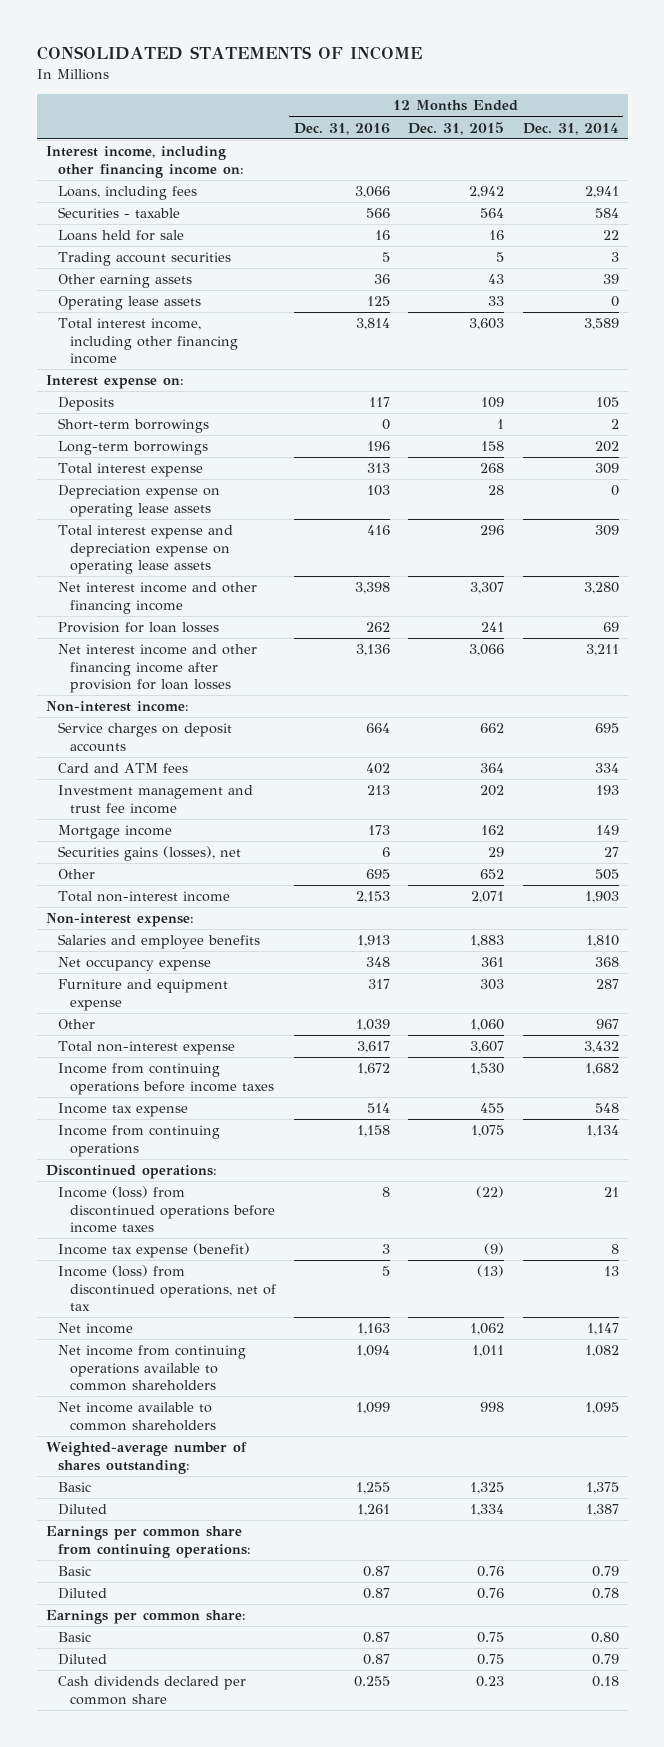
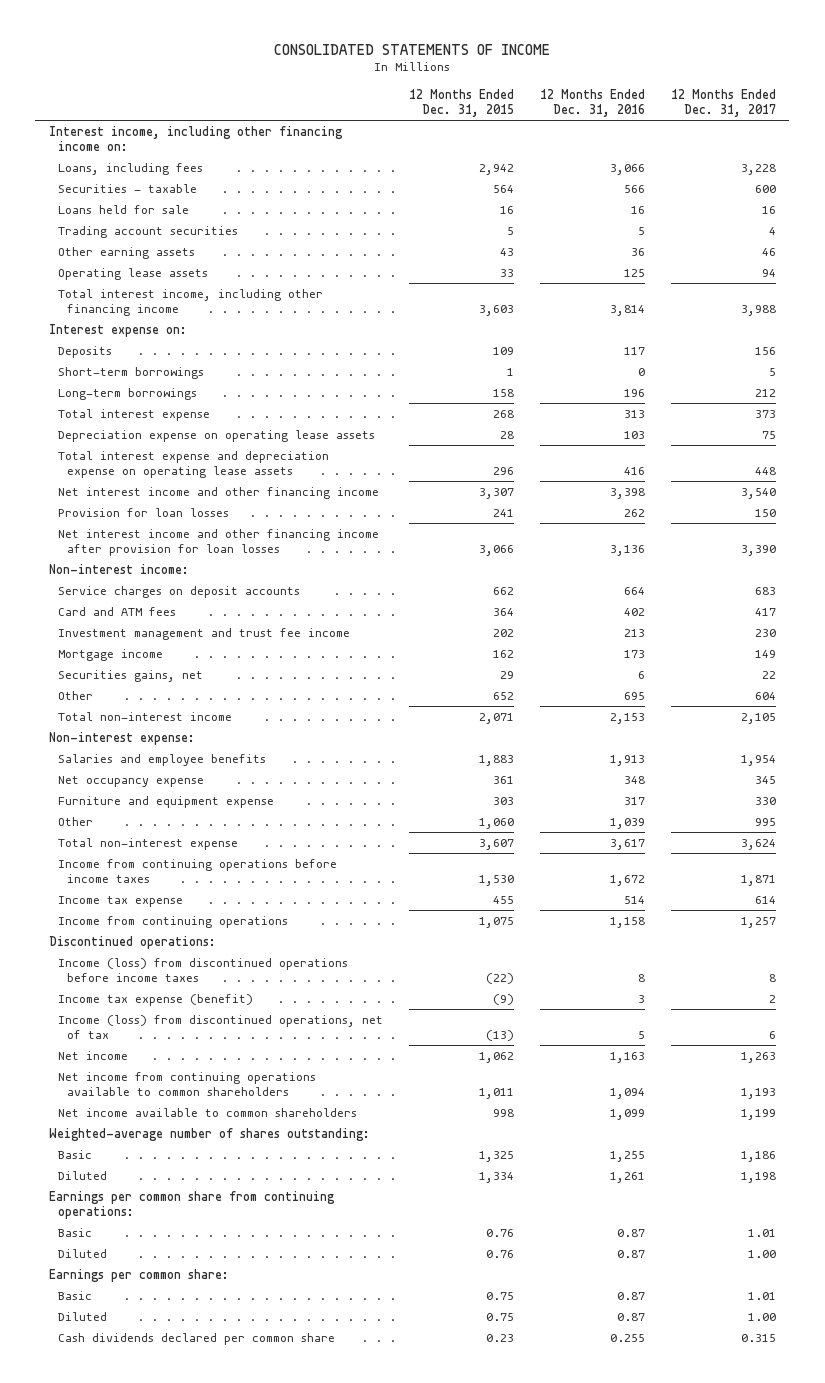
- | 12 Months Ended Dec. 31, 2016 | 12 Months Ended Dec. 31, 2015 | 12 Months Ended Dec. 31, 2014
+ | 12 Months Ended Dec. 31, 2015 | 12 Months Ended Dec. 31, 2016 | 12 Months Ended Dec. 31, 2017
- Securities gains (losses), net | 6 | 29 | 27
+ Securities gains, net | 29 | 6 | 22

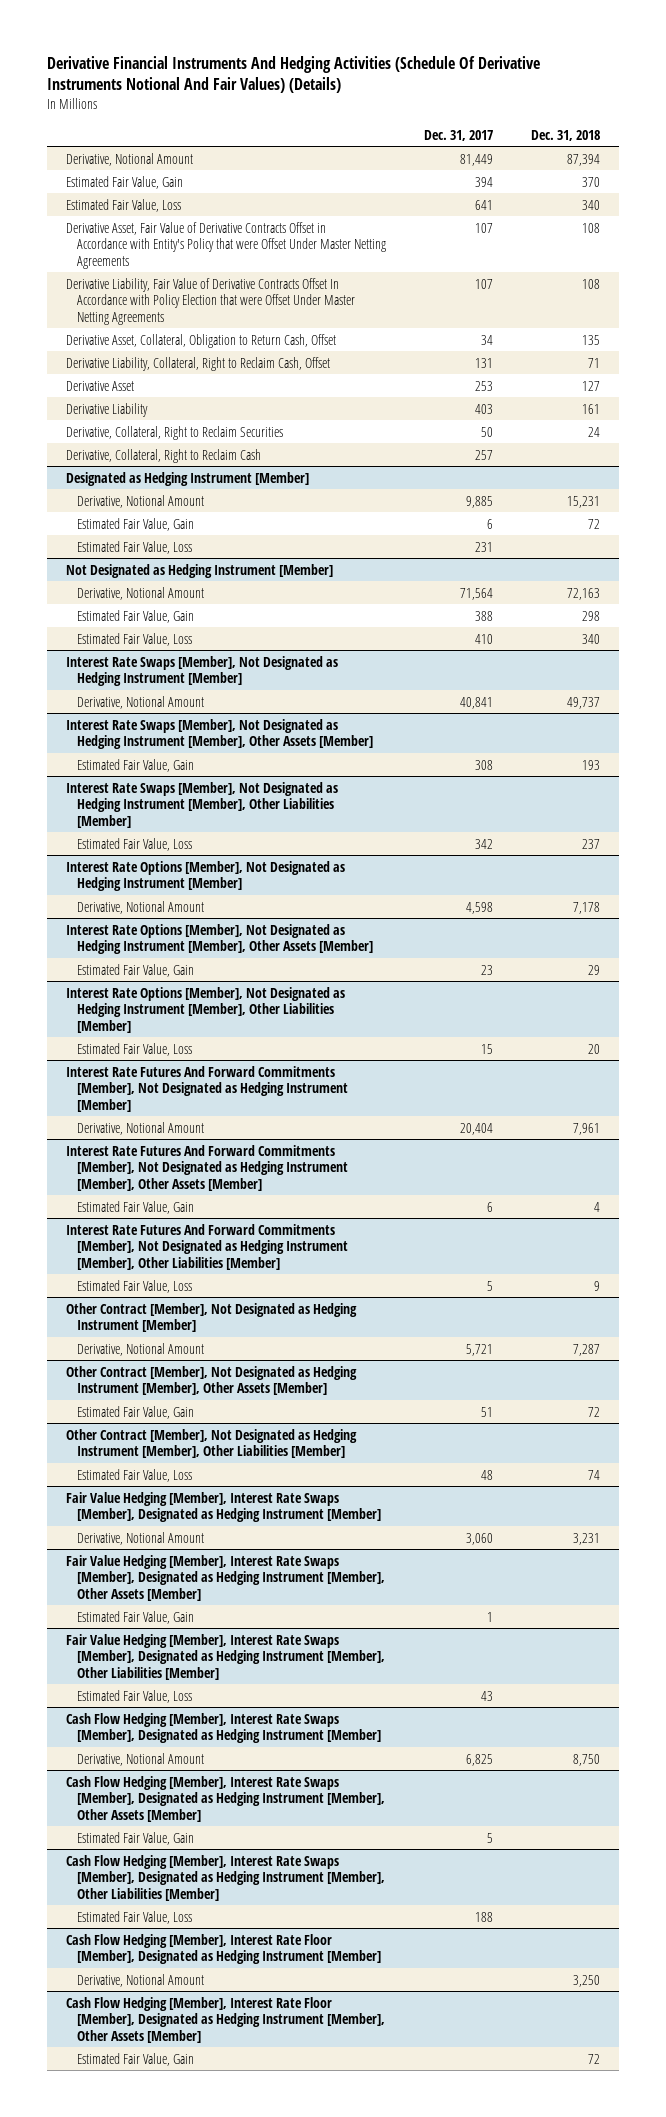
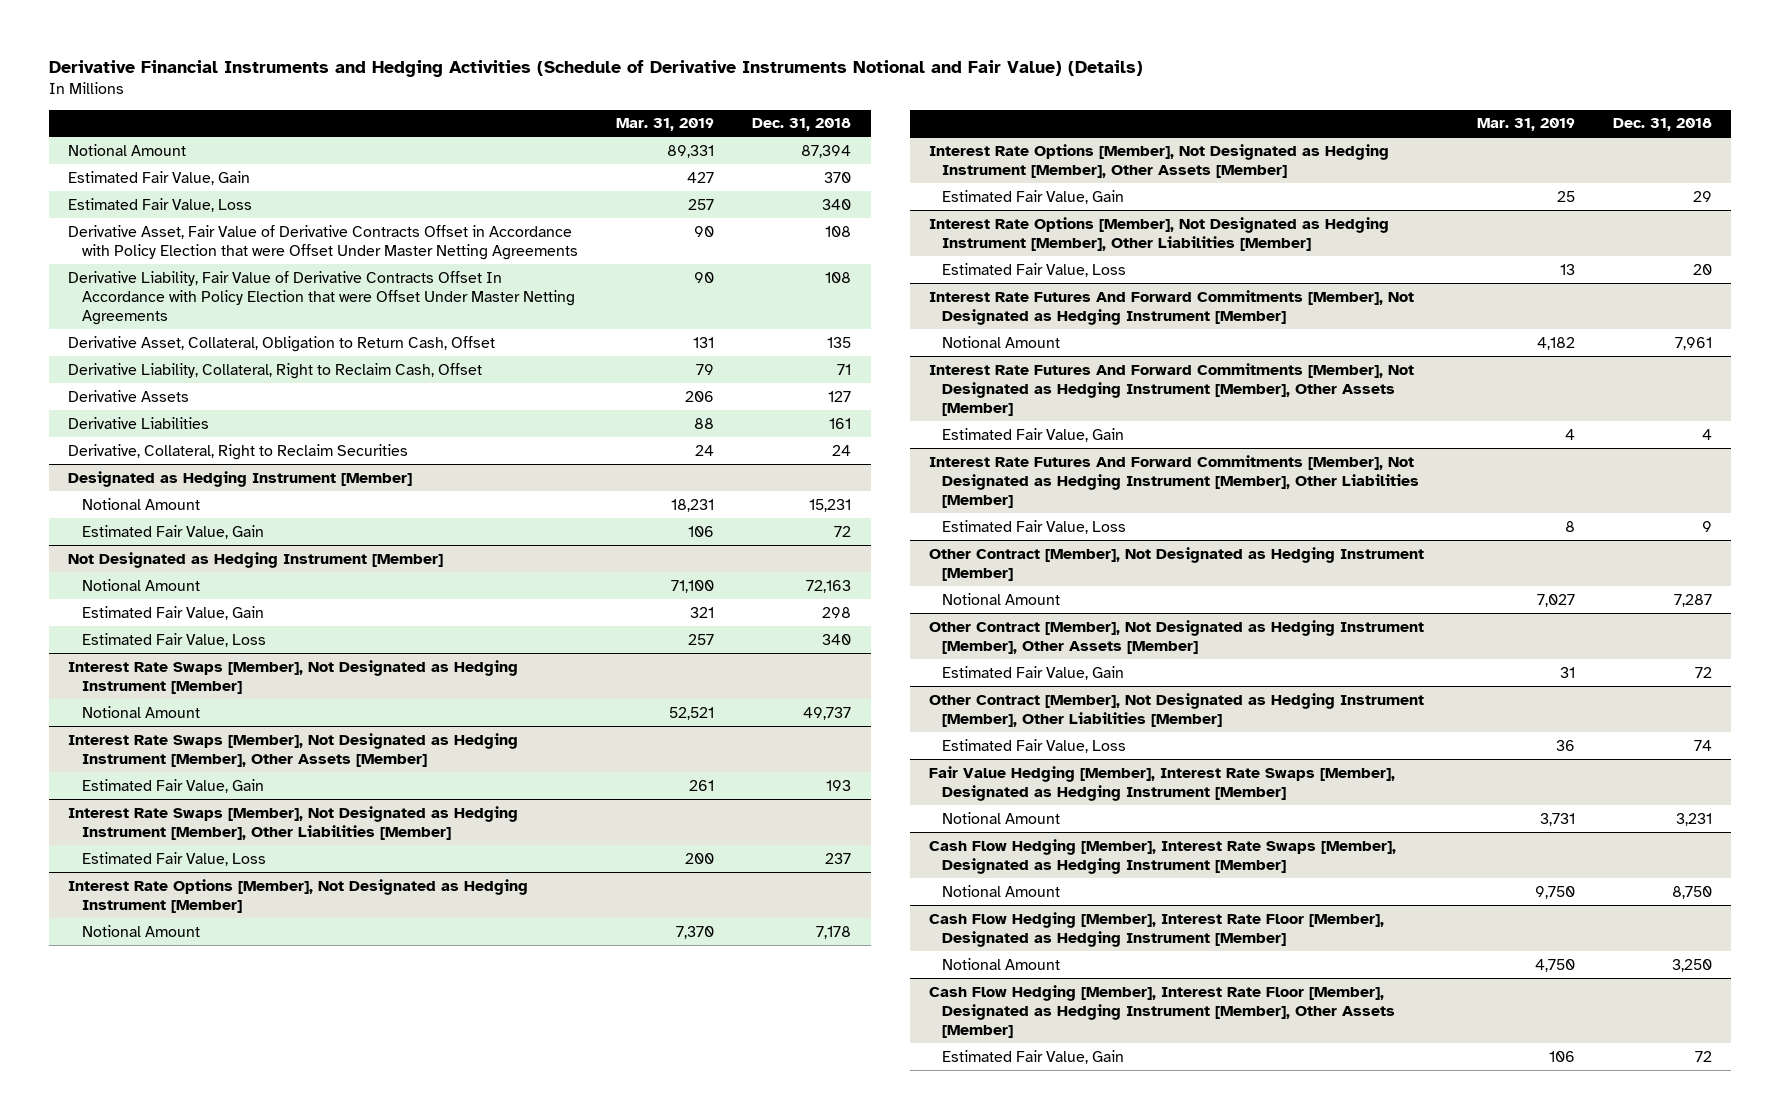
- Derivative Financial Instruments And Hedging Activities (Schedule Of Derivative Instruments Notional And Fair Values) (Details)
+ Derivative Financial Instruments and Hedging Activities (Schedule of Derivative Instruments Notional and Fair Value) (Details)
- | Dec. 31, 2017 | Dec. 31, 2018
+ | Mar. 31, 2019 | Dec. 31, 2018
- Derivative, Notional Amount | 81,449 | 87,394
+ Notional Amount | 89,331 | 87,394
- Derivative Asset, Fair Value of Derivative Contracts Offset in Accordance with Entity's Policy that were Offset Under Master Netting Agreements | 107 | 108
+ Derivative Asset, Fair Value of Derivative Contracts Offset in Accordance with Policy Election that were Offset Under Master Netting Agreements | 90 | 108
- Derivative Asset | 253 | 127
- Derivative Liability | 403 | 161
+ Derivative Assets | 206 | 127
+ Derivative Liabilities | 88 | 161
- Derivative, Collateral, Right to Reclaim Cash | 257 |
@ Designated as Hedging Instrument [Member]
- Derivative, Notional Amount | 9,885 | 15,231
+ Notional Amount | 18,231 | 15,231
- Estimated Fair Value, Loss | 231 |
@ Not Designated as Hedging Instrument [Member]
- Derivative, Notional Amount | 71,564 | 72,163
+ Notional Amount | 71,100 | 72,163
@ Interest Rate Swaps [Member], Not Designated as Hedging Instrument [Member]
- Derivative, Notional Amount | 40,841 | 49,737
+ Notional Amount | 52,521 | 49,737
@ Interest Rate Options [Member], Not Designated as Hedging Instrument [Member]
- Derivative, Notional Amount | 4,598 | 7,178
+ Notional Amount | 7,370 | 7,178
@ Interest Rate Futures And Forward Commitments [Member], Not Designated as Hedging Instrument [Member]
- Derivative, Notional Amount | 20,404 | 7,961
+ Notional Amount | 4,182 | 7,961
@ Other Contract [Member], Not Designated as Hedging Instrument [Member]
- Derivative, Notional Amount | 5,721 | 7,287
+ Notional Amount | 7,027 | 7,287
@ Fair Value Hedging [Member], Interest Rate Swaps [Member], Designated as Hedging Instrument [Member]
- Derivative, Notional Amount | 3,060 | 3,231
- Fair Value Hedging [Member], Interest Rate Swaps [Member], Designated as Hedging Instrument [Member], Other Assets [Member]
- Estimated Fair Value, Gain | 1 |
- Fair Value Hedging [Member], Interest Rate Swaps [Member], Designated as Hedging Instrument [Member], Other Liabilities [Member]
- Estimated Fair Value, Loss | 43 |
@ Fair Value Hedging [Member], Interest Rate Swaps [Member], Designated as Hedging Instrument [Member]
+ Notional Amount | 3,731 | 3,231
@ Cash Flow Hedging [Member], Interest Rate Swaps [Member], Designated as Hedging Instrument [Member]
- Derivative, Notional Amount | 6,825 | 8,750
- Cash Flow Hedging [Member], Interest Rate Swaps [Member], Designated as Hedging Instrument [Member], Other Assets [Member]
- Estimated Fair Value, Gain | 5 |
- Cash Flow Hedging [Member], Interest Rate Swaps [Member], Designated as Hedging Instrument [Member], Other Liabilities [Member]
- Estimated Fair Value, Loss | 188 |
@ Cash Flow Hedging [Member], Interest Rate Swaps [Member], Designated as Hedging Instrument [Member]
+ Notional Amount | 9,750 | 8,750
@ Cash Flow Hedging [Member], Interest Rate Floor [Member], Designated as Hedging Instrument [Member]
- Derivative, Notional Amount | | 3,250
+ Notional Amount | 4,750 | 3,250

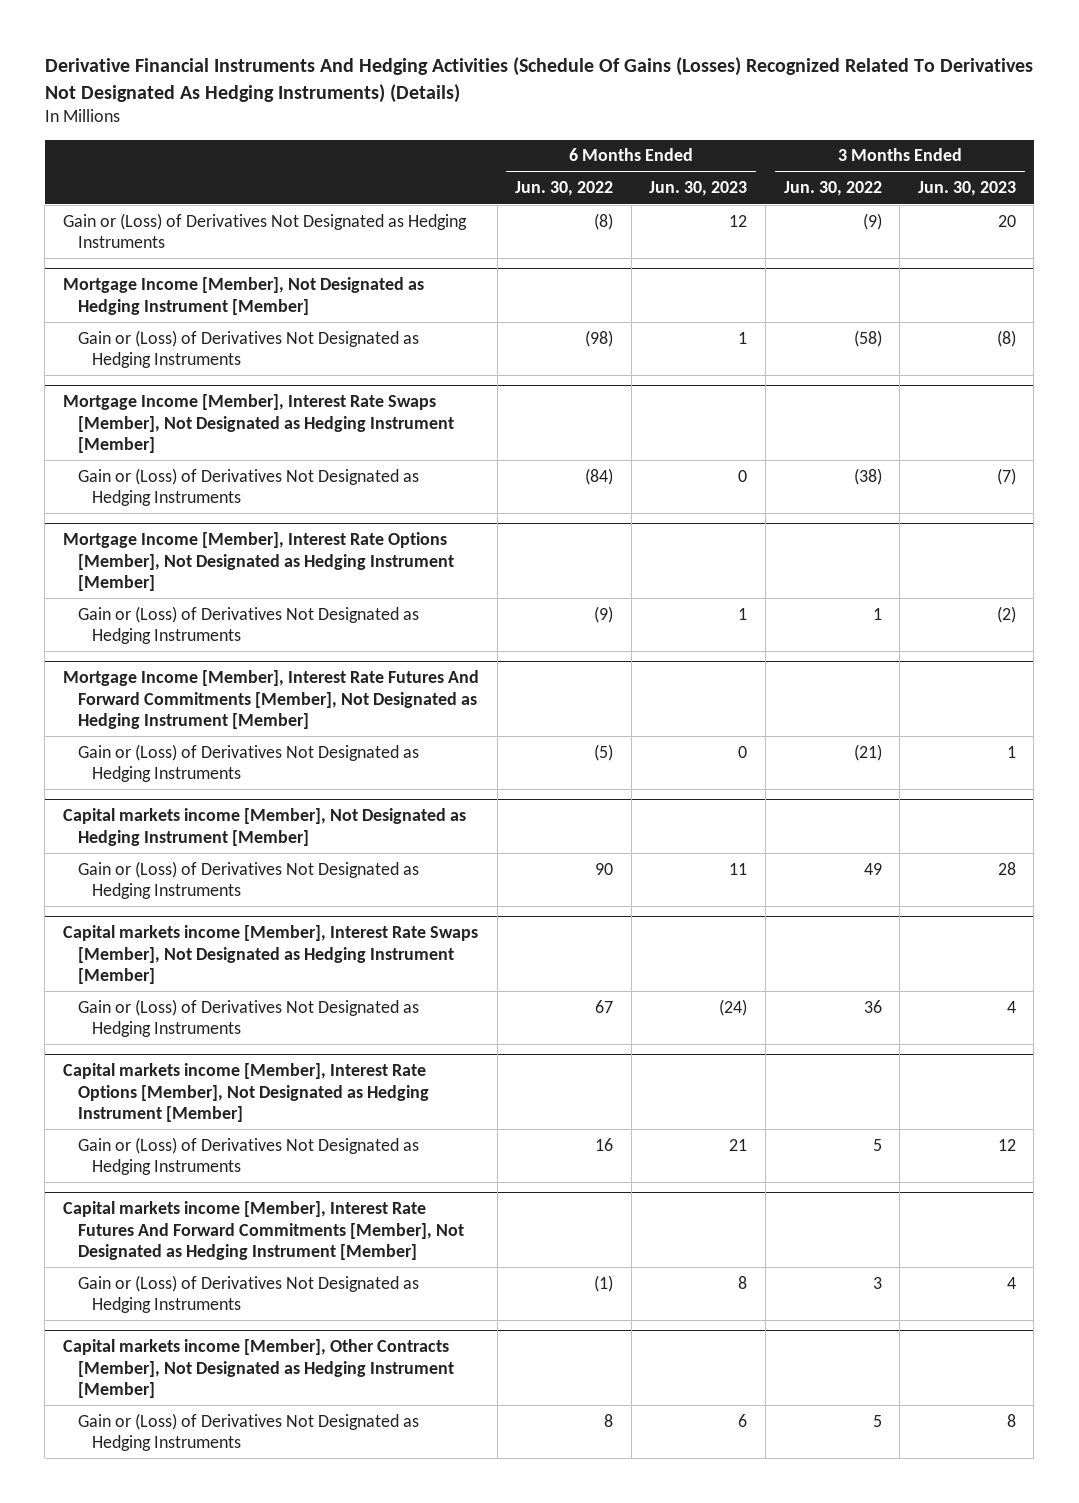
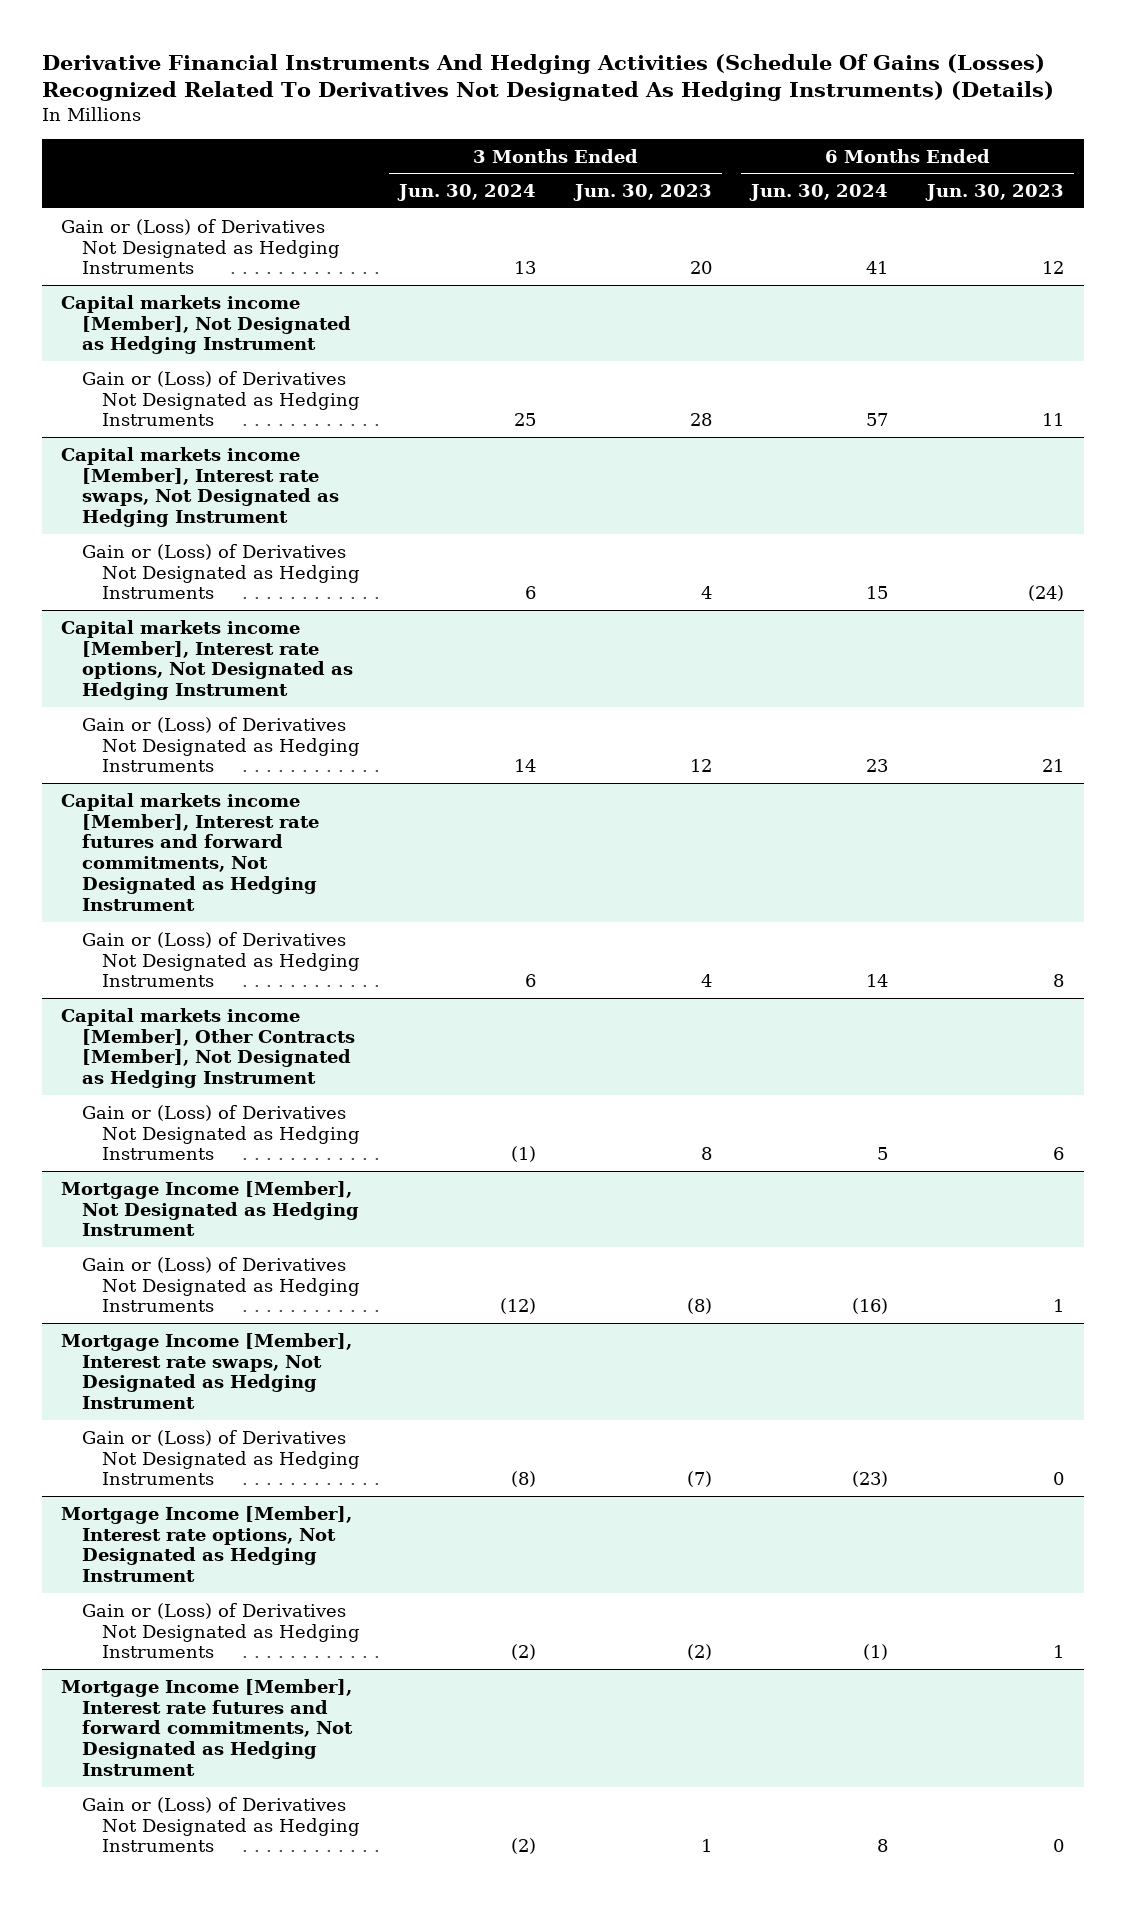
- | 6 Months Ended Jun. 30, 2022 | 6 Months Ended Jun. 30, 2023 | 3 Months Ended Jun. 30, 2022 | 3 Months Ended Jun. 30, 2023
+ | 3 Months Ended Jun. 30, 2024 | 3 Months Ended Jun. 30, 2023 | 6 Months Ended Jun. 30, 2024 | 6 Months Ended Jun. 30, 2023
- Mortgage Income [Member], Not Designated as Hedging Instrument [Member]
- Gain or (Loss) of Derivatives Not Designated as Hedging Instruments | (98) | 1 | (58) | (8)
- Mortgage Income [Member], Interest Rate Swaps [Member], Not Designated as Hedging Instrument [Member]
- Gain or (Loss) of Derivatives Not Designated as Hedging Instruments | (84) | 0 | (38) | (7)
- Mortgage Income [Member], Interest Rate Options [Member], Not Designated as Hedging Instrument [Member]
- Gain or (Loss) of Derivatives Not Designated as Hedging Instruments | (9) | 1 | 1 | (2)
- Mortgage Income [Member], Interest Rate Futures And Forward Commitments [Member], Not Designated as Hedging Instrument [Member]
- Gain or (Loss) of Derivatives Not Designated as Hedging Instruments | (5) | 0 | (21) | 1
- Capital markets income [Member], Not Designated as Hedging Instrument [Member]
+ Capital markets income [Member], Not Designated as Hedging Instrument
- Capital markets income [Member], Interest Rate Swaps [Member], Not Designated as Hedging Instrument [Member]
+ Capital markets income [Member], Interest rate swaps, Not Designated as Hedging Instrument
- Capital markets income [Member], Interest Rate Options [Member], Not Designated as Hedging Instrument [Member]
+ Capital markets income [Member], Interest rate options, Not Designated as Hedging Instrument
- Capital markets income [Member], Interest Rate Futures And Forward Commitments [Member], Not Designated as Hedging Instrument [Member]
+ Capital markets income [Member], Interest rate futures and forward commitments, Not Designated as Hedging Instrument
- Capital markets income [Member], Other Contracts [Member], Not Designated as Hedging Instrument [Member]
+ Capital markets income [Member], Other Contracts [Member], Not Designated as Hedging Instrument
+ Mortgage Income [Member], Not Designated as Hedging Instrument
+ Gain or (Loss) of Derivatives Not Designated as Hedging Instruments | (12) | (8) | (16) | 1
+ Mortgage Income [Member], Interest rate swaps, Not Designated as Hedging Instrument
+ Gain or (Loss) of Derivatives Not Designated as Hedging Instruments | (8) | (7) | (23) | 0
+ Mortgage Income [Member], Interest rate options, Not Designated as Hedging Instrument
+ Gain or (Loss) of Derivatives Not Designated as Hedging Instruments | (2) | (2) | (1) | 1
+ Mortgage Income [Member], Interest rate futures and forward commitments, Not Designated as Hedging Instrument
+ Gain or (Loss) of Derivatives Not Designated as Hedging Instruments | (2) | 1 | 8 | 0

